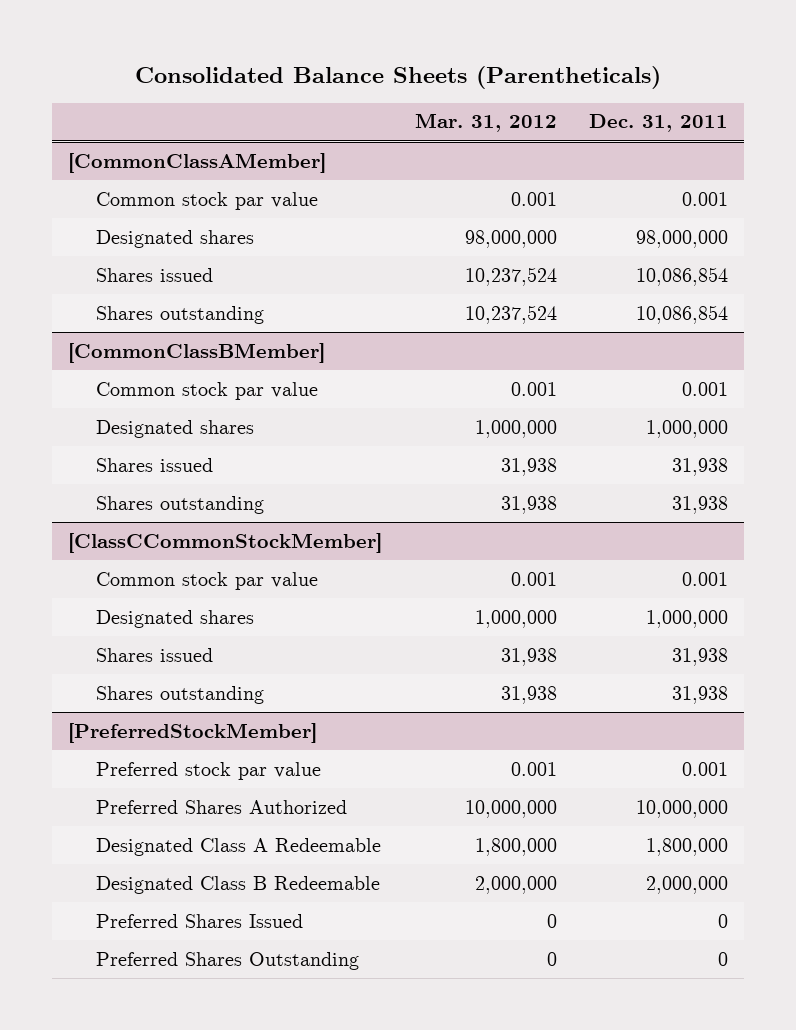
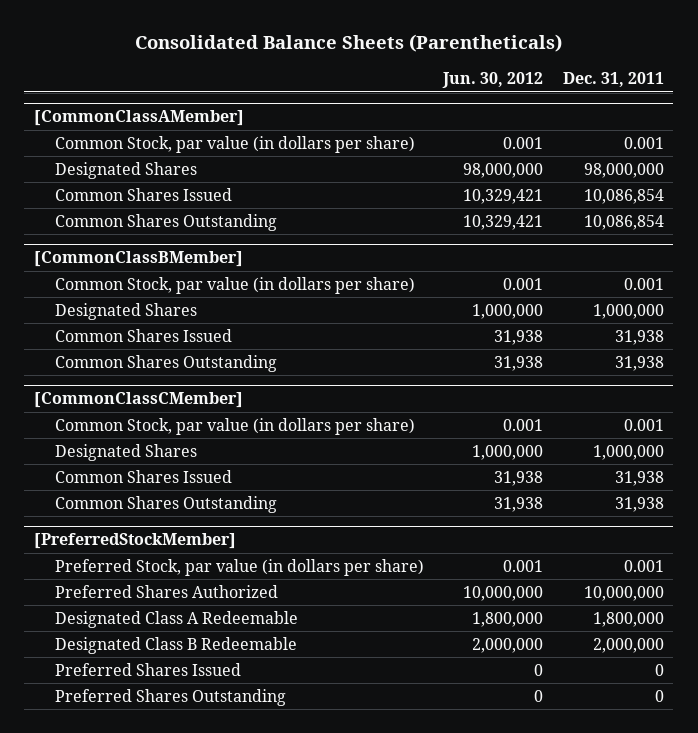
- | Mar. 31, 2012 | Dec. 31, 2011
+ | Jun. 30, 2012 | Dec. 31, 2011
@ [CommonClassAMember]
- Common stock par value | 0.001 | 0.001
- Designated shares | 98,000,000 | 98,000,000
- Shares issued | 10,237,524 | 10,086,854
- Shares outstanding | 10,237,524 | 10,086,854
+ Common Stock, par value (in dollars per share) | 0.001 | 0.001
+ Designated Shares | 98,000,000 | 98,000,000
+ Common Shares Issued | 10,329,421 | 10,086,854
+ Common Shares Outstanding | 10,329,421 | 10,086,854
@ [CommonClassBMember]
- Common stock par value | 0.001 | 0.001
- Designated shares | 1,000,000 | 1,000,000
- Shares issued | 31,938 | 31,938
- Shares outstanding | 31,938 | 31,938
- [ClassCCommonStockMember]
- Common stock par value | 0.001 | 0.001
- Designated shares | 1,000,000 | 1,000,000
- Shares issued | 31,938 | 31,938
- Shares outstanding | 31,938 | 31,938
@ [CommonClassBMember]
+ Common Stock, par value (in dollars per share) | 0.001 | 0.001
+ Designated Shares | 1,000,000 | 1,000,000
+ Common Shares Issued | 31,938 | 31,938
+ Common Shares Outstanding | 31,938 | 31,938
+ [CommonClassCMember]
+ Common Stock, par value (in dollars per share) | 0.001 | 0.001
+ Designated Shares | 1,000,000 | 1,000,000
+ Common Shares Issued | 31,938 | 31,938
+ Common Shares Outstanding | 31,938 | 31,938
@ [PreferredStockMember]
- Preferred stock par value | 0.001 | 0.001
+ Preferred Stock, par value (in dollars per share) | 0.001 | 0.001

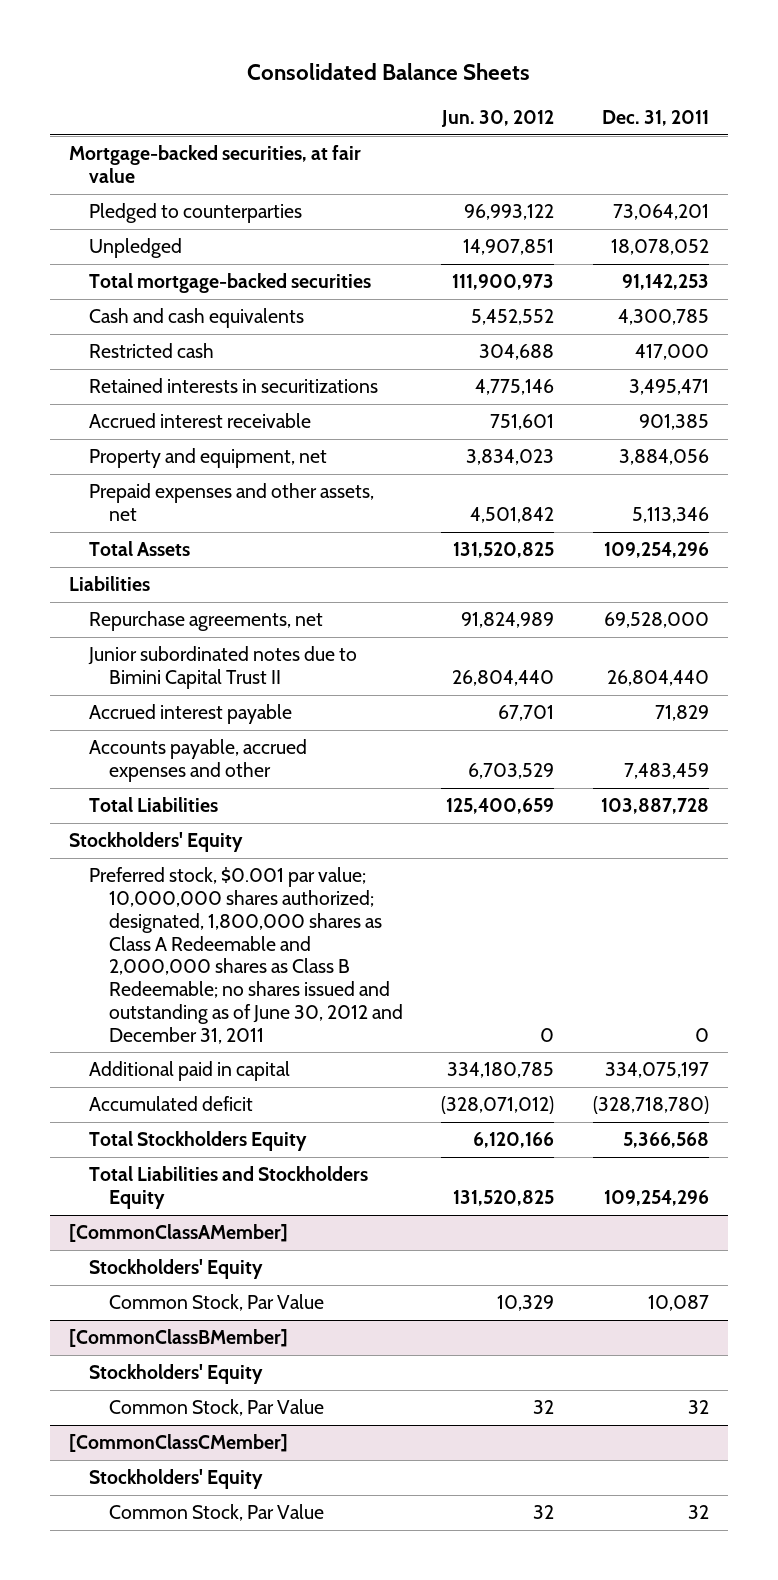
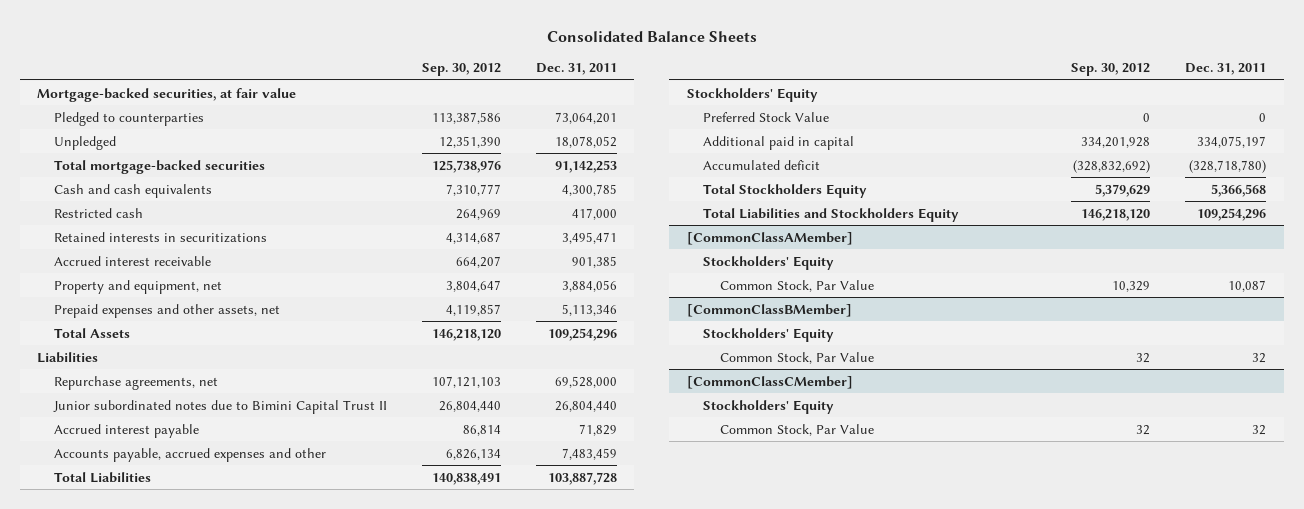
- | Jun. 30, 2012 | Dec. 31, 2011
+ | Sep. 30, 2012 | Dec. 31, 2011
- Preferred stock, $0.001 par value; 10,000,000 shares authorized; designated, 1,800,000 shares as Class A Redeemable and 2,000,000 shares as Class B Redeemable; no shares issued and outstanding as of June 30, 2012 and December 31, 2011 | 0 | 0
+ Preferred Stock Value | 0 | 0

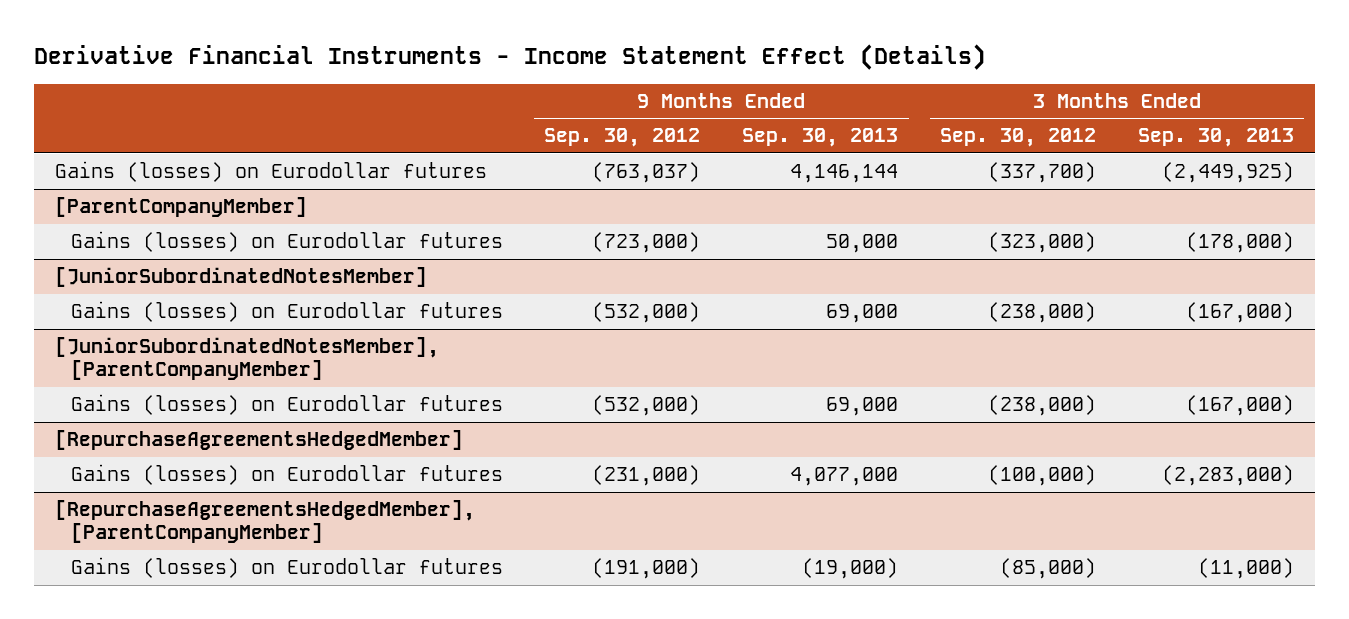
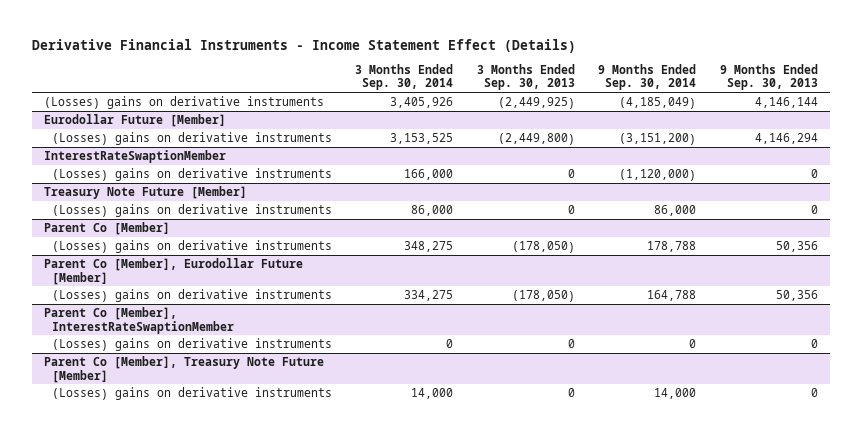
- | 9 Months Ended Sep. 30, 2012 | 9 Months Ended Sep. 30, 2013 | 3 Months Ended Sep. 30, 2012 | 3 Months Ended Sep. 30, 2013
+ | 3 Months Ended Sep. 30, 2014 | 3 Months Ended Sep. 30, 2013 | 9 Months Ended Sep. 30, 2014 | 9 Months Ended Sep. 30, 2013
- Gains (losses) on Eurodollar futures | (763,037) | 4,146,144 | (337,700) | (2,449,925)
- [ParentCompanyMember]
- Gains (losses) on Eurodollar futures | (723,000) | 50,000 | (323,000) | (178,000)
- [JuniorSubordinatedNotesMember]
- Gains (losses) on Eurodollar futures | (532,000) | 69,000 | (238,000) | (167,000)
- [JuniorSubordinatedNotesMember], [ParentCompanyMember]
- Gains (losses) on Eurodollar futures | (532,000) | 69,000 | (238,000) | (167,000)
- [RepurchaseAgreementsHedgedMember]
- Gains (losses) on Eurodollar futures | (231,000) | 4,077,000 | (100,000) | (2,283,000)
- [RepurchaseAgreementsHedgedMember], [ParentCompanyMember]
- Gains (losses) on Eurodollar futures | (191,000) | (19,000) | (85,000) | (11,000)
+ (Losses) gains on derivative instruments | 3,405,926 | (2,449,925) | (4,185,049) | 4,146,144
+ Eurodollar Future [Member]
+ (Losses) gains on derivative instruments | 3,153,525 | (2,449,800) | (3,151,200) | 4,146,294
+ InterestRateSwaptionMember
+ (Losses) gains on derivative instruments | 166,000 | 0 | (1,120,000) | 0
+ Treasury Note Future [Member]
+ (Losses) gains on derivative instruments | 86,000 | 0 | 86,000 | 0
+ Parent Co [Member]
+ (Losses) gains on derivative instruments | 348,275 | (178,050) | 178,788 | 50,356
+ Parent Co [Member], Eurodollar Future [Member]
+ (Losses) gains on derivative instruments | 334,275 | (178,050) | 164,788 | 50,356
+ Parent Co [Member], InterestRateSwaptionMember
+ (Losses) gains on derivative instruments | 0 | 0 | 0 | 0
+ Parent Co [Member], Treasury Note Future [Member]
+ (Losses) gains on derivative instruments | 14,000 | 0 | 14,000 | 0

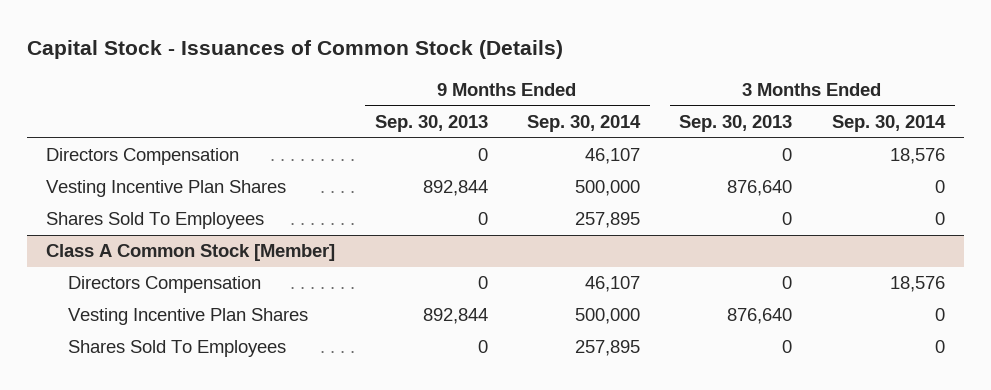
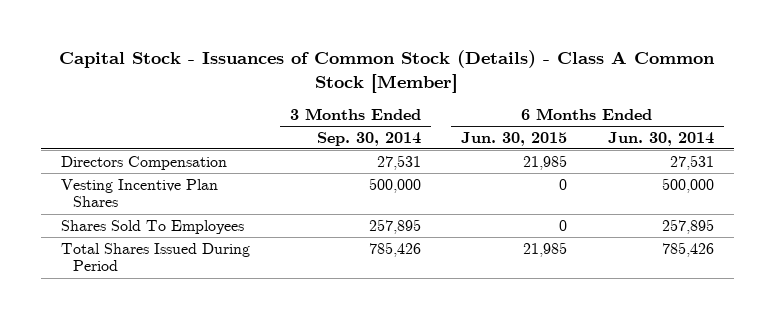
- Capital Stock - Issuances of Common Stock (Details)
+ Capital Stock - Issuances of Common Stock (Details) - Class A Common Stock [Member]
- | 9 Months Ended Sep. 30, 2013 | 9 Months Ended Sep. 30, 2014 | 3 Months Ended Sep. 30, 2013 | 3 Months Ended Sep. 30, 2014
+ | 3 Months Ended Sep. 30, 2014 | 6 Months Ended Jun. 30, 2015 | 6 Months Ended Jun. 30, 2014
- Directors Compensation | 0 | 46,107 | 0 | 18,576
- Vesting Incentive Plan Shares | 892,844 | 500,000 | 876,640 | 0
- Shares Sold To Employees | 0 | 257,895 | 0 | 0
- Class A Common Stock [Member]
- Directors Compensation | 0 | 46,107 | 0 | 18,576
- Vesting Incentive Plan Shares | 892,844 | 500,000 | 876,640 | 0
- Shares Sold To Employees | 0 | 257,895 | 0 | 0
+ Directors Compensation | 27,531 | 21,985 | 27,531
+ Vesting Incentive Plan Shares | 500,000 | 0 | 500,000
+ Shares Sold To Employees | 257,895 | 0 | 257,895
+ Total Shares Issued During Period | 785,426 | 21,985 | 785,426

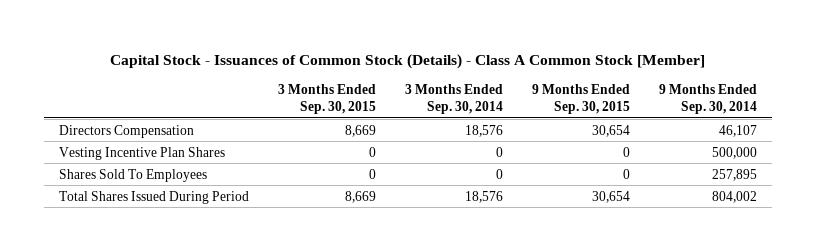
- | 3 Months Ended Sep. 30, 2014 | 6 Months Ended Jun. 30, 2015 | 6 Months Ended Jun. 30, 2014
+ | 3 Months Ended Sep. 30, 2015 | 3 Months Ended Sep. 30, 2014 | 9 Months Ended Sep. 30, 2015 | 9 Months Ended Sep. 30, 2014
- Directors Compensation | 27,531 | 21,985 | 27,531
- Vesting Incentive Plan Shares | 500,000 | 0 | 500,000
- Shares Sold To Employees | 257,895 | 0 | 257,895
- Total Shares Issued During Period | 785,426 | 21,985 | 785,426
+ Directors Compensation | 8,669 | 18,576 | 30,654 | 46,107
+ Vesting Incentive Plan Shares | 0 | 0 | 0 | 500,000
+ Shares Sold To Employees | 0 | 0 | 0 | 257,895
+ Total Shares Issued During Period | 8,669 | 18,576 | 30,654 | 804,002

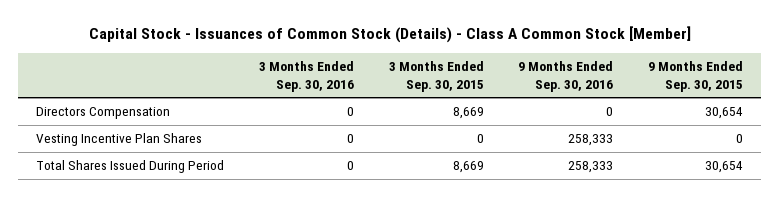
- | 3 Months Ended Sep. 30, 2015 | 3 Months Ended Sep. 30, 2014 | 9 Months Ended Sep. 30, 2015 | 9 Months Ended Sep. 30, 2014
+ | 3 Months Ended Sep. 30, 2016 | 3 Months Ended Sep. 30, 2015 | 9 Months Ended Sep. 30, 2016 | 9 Months Ended Sep. 30, 2015
- Shares Sold To Employees | 0 | 0 | 0 | 257,895

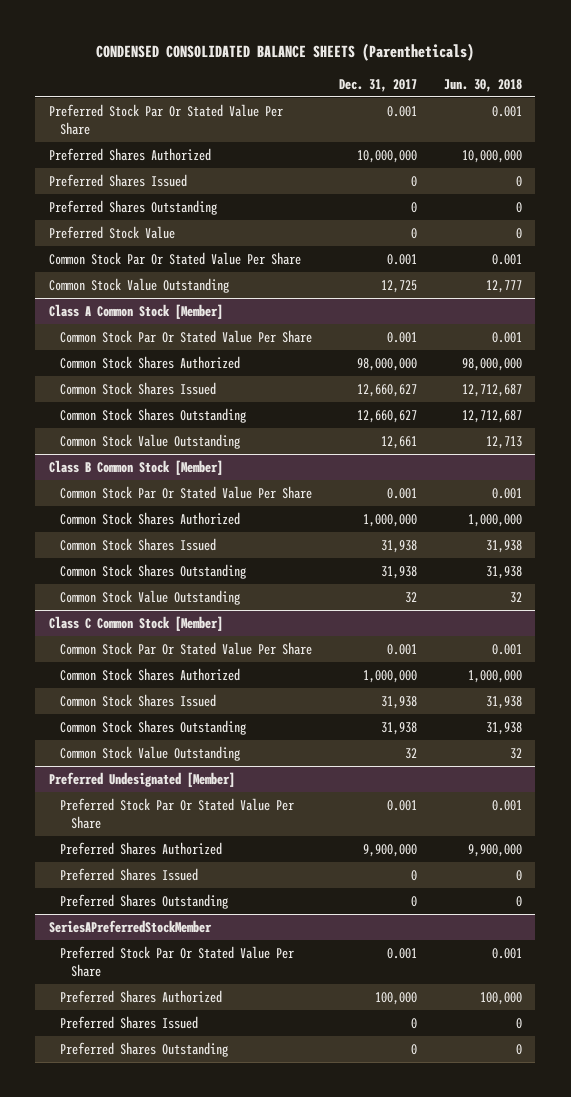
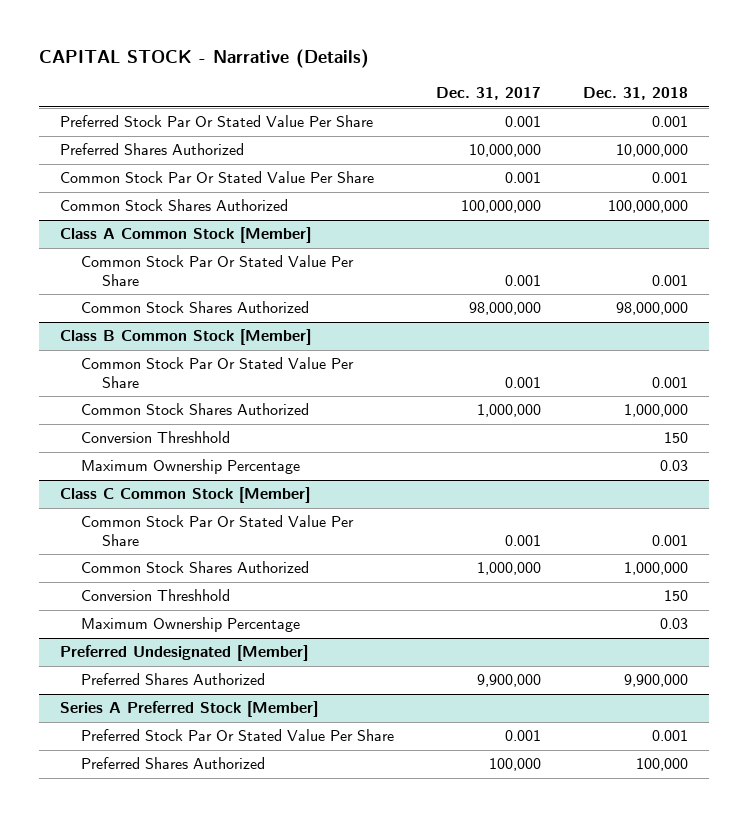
- CONDENSED CONSOLIDATED BALANCE SHEETS (Parentheticals)
+ CAPITAL STOCK - Narrative (Details)
- | Dec. 31, 2017 | Jun. 30, 2018
+ | Dec. 31, 2017 | Dec. 31, 2018
- Preferred Shares Issued | 0 | 0
- Preferred Shares Outstanding | 0 | 0
- Preferred Stock Value | 0 | 0
- Common Stock Value Outstanding | 12,725 | 12,777
+ Common Stock Shares Authorized | 100,000,000 | 100,000,000
@ Class A Common Stock [Member]
- Common Stock Shares Issued | 12,660,627 | 12,712,687
- Common Stock Shares Outstanding | 12,660,627 | 12,712,687
- Common Stock Value Outstanding | 12,661 | 12,713
@ Class B Common Stock [Member]
- Common Stock Shares Issued | 31,938 | 31,938
- Common Stock Shares Outstanding | 31,938 | 31,938
- Common Stock Value Outstanding | 32 | 32
+ Conversion Threshhold | | 150
+ Maximum Ownership Percentage | | 0.03
@ Class C Common Stock [Member]
- Common Stock Shares Issued | 31,938 | 31,938
- Common Stock Shares Outstanding | 31,938 | 31,938
- Common Stock Value Outstanding | 32 | 32
+ Conversion Threshhold | | 150
+ Maximum Ownership Percentage | | 0.03
@ Preferred Undesignated [Member]
- Preferred Stock Par Or Stated Value Per Share | 0.001 | 0.001
- Preferred Shares Issued | 0 | 0
- Preferred Shares Outstanding | 0 | 0
- SeriesAPreferredStockMember
+ Series A Preferred Stock [Member]
- Preferred Shares Issued | 0 | 0
- Preferred Shares Outstanding | 0 | 0

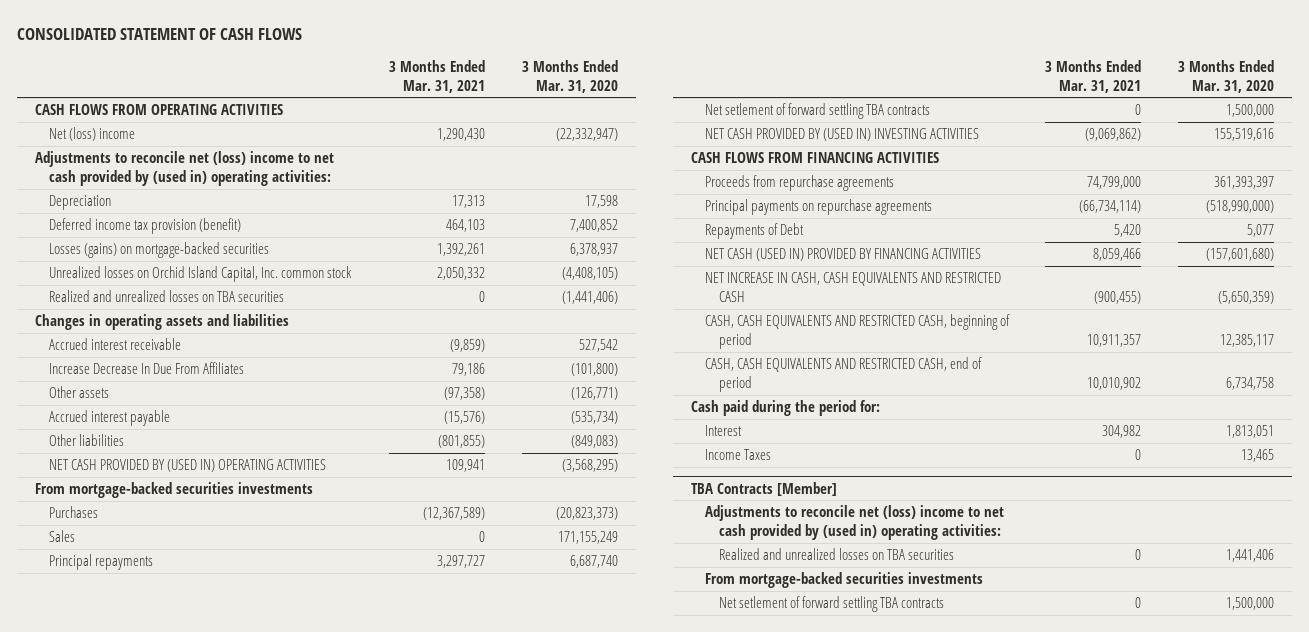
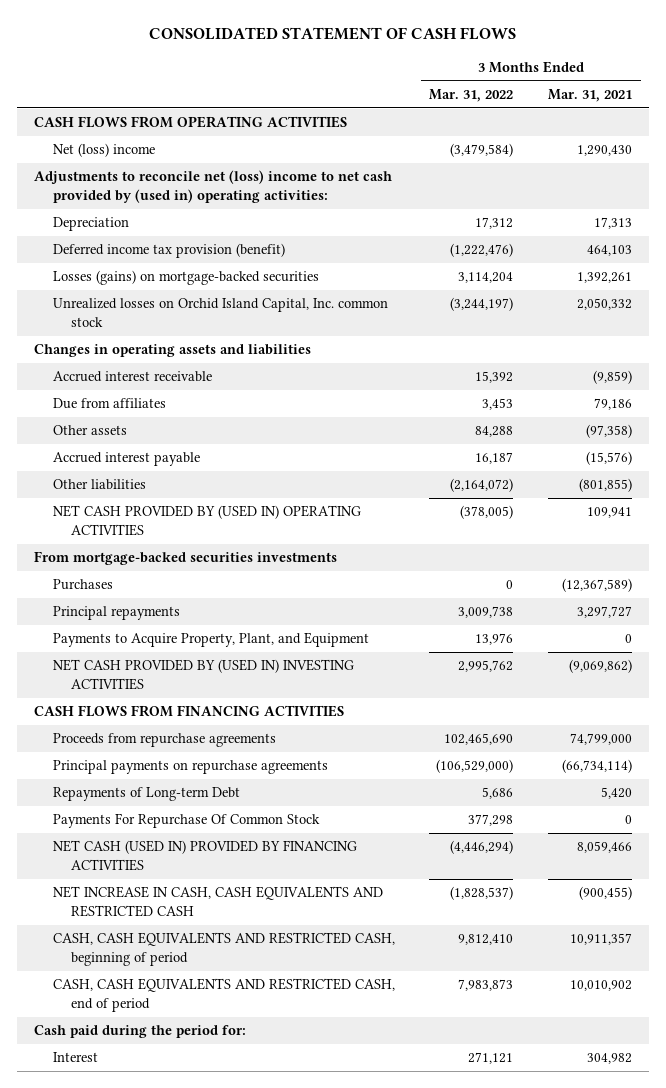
- | 3 Months Ended Mar. 31, 2021 | 3 Months Ended Mar. 31, 2020
+ | 3 Months Ended Mar. 31, 2022 | 3 Months Ended Mar. 31, 2021
- Realized and unrealized losses on TBA securities | 0 | (1,441,406)
- Increase Decrease In Due From Affiliates | 79,186 | (101,800)
+ Due from affiliates | 3,453 | 79,186
- Sales | 0 | 171,155,249
- Net setlement of forward settling TBA contracts | 0 | 1,500,000
+ Payments to Acquire Property, Plant, and Equipment | 13,976 | 0
- Repayments of Debt | 5,420 | 5,077
+ Repayments of Long-term Debt | 5,686 | 5,420
+ Payments For Repurchase Of Common Stock | 377,298 | 0
- Income Taxes | 0 | 13,465
- TBA Contracts [Member]
- Adjustments to reconcile net (loss) income to net cash provided by (used in) operating activities:
- Realized and unrealized losses on TBA securities | 0 | 1,441,406
- From mortgage-backed securities investments
- Net setlement of forward settling TBA contracts | 0 | 1,500,000

